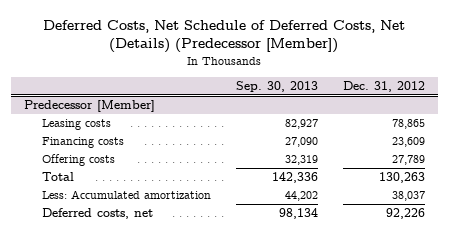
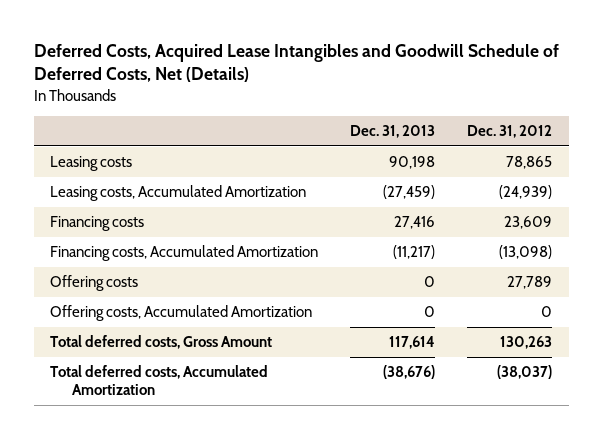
- Deferred Costs, Net Schedule of Deferred Costs, Net (Details) (Predecessor [Member])
+ Deferred Costs, Acquired Lease Intangibles and Goodwill Schedule of Deferred Costs, Net (Details)
- | Sep. 30, 2013 | Dec. 31, 2012
+ | Dec. 31, 2013 | Dec. 31, 2012
- Predecessor [Member]
+ Leasing costs, Accumulated Amortization | (27,459) | (24,939)
+ Financing costs, Accumulated Amortization | (11,217) | (13,098)
- Total | 142,336 | 130,263
- Less: Accumulated amortization | 44,202 | 38,037
- Deferred costs, net | 98,134 | 92,226
+ Offering costs, Accumulated Amortization | 0 | 0
+ Total deferred costs, Gross Amount | 117,614 | 130,263
+ Total deferred costs, Accumulated Amortization | (38,676) | (38,037)

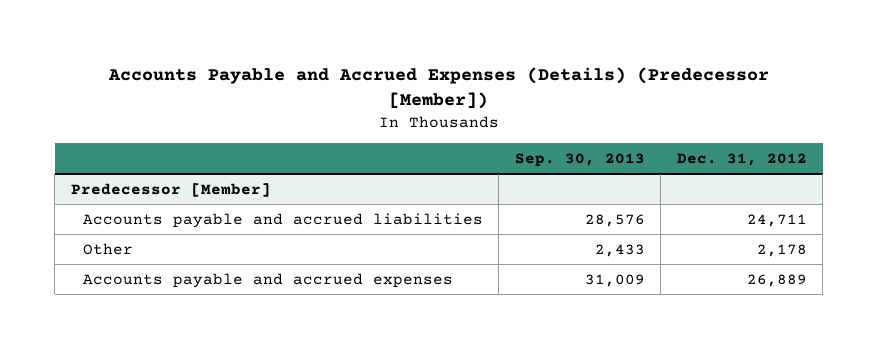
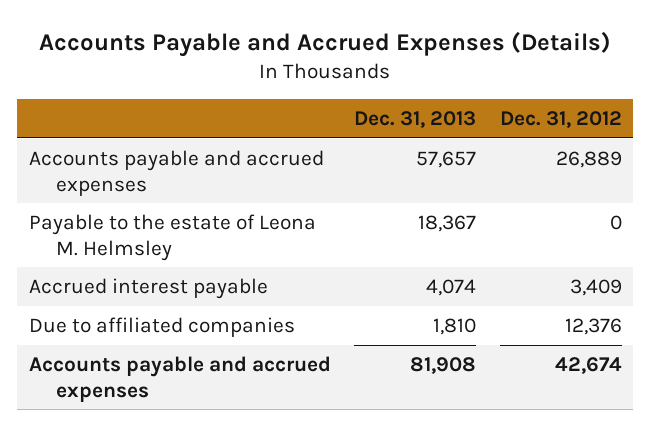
- Accounts Payable and Accrued Expenses (Details) (Predecessor [Member])
+ Accounts Payable and Accrued Expenses (Details)
- | Sep. 30, 2013 | Dec. 31, 2012
+ | Dec. 31, 2013 | Dec. 31, 2012
- Predecessor [Member]
- Accounts payable and accrued liabilities | 28,576 | 24,711
- Other | 2,433 | 2,178
+ Payable to the estate of Leona M. Helmsley | 18,367 | 0
+ Accrued interest payable | 4,074 | 3,409
+ Due to affiliated companies | 1,810 | 12,376
+ Accounts payable and accrued expenses | 81,908 | 42,674

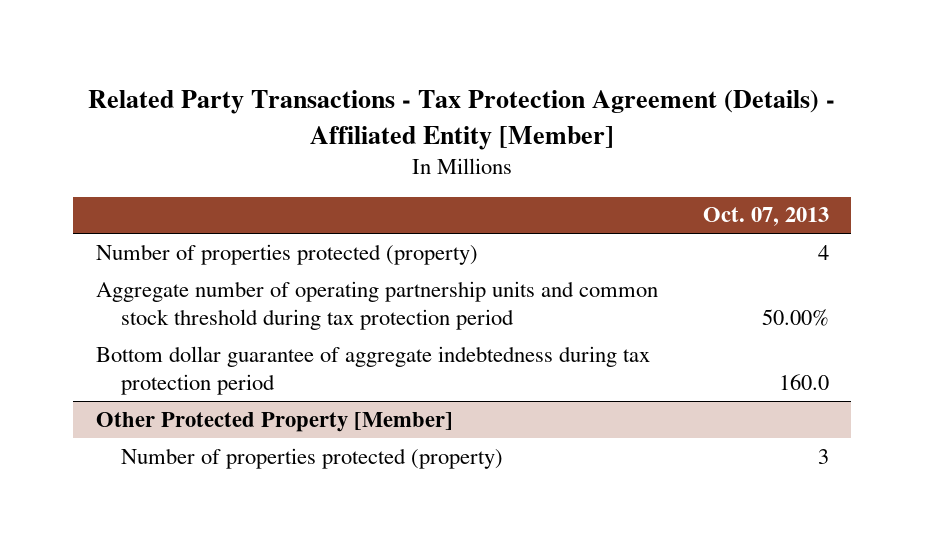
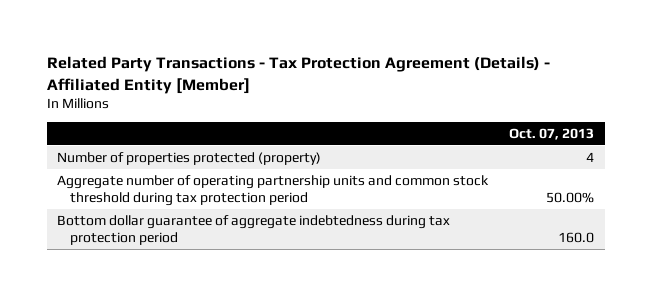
- Other Protected Property [Member]
- Number of properties protected (property) | 3

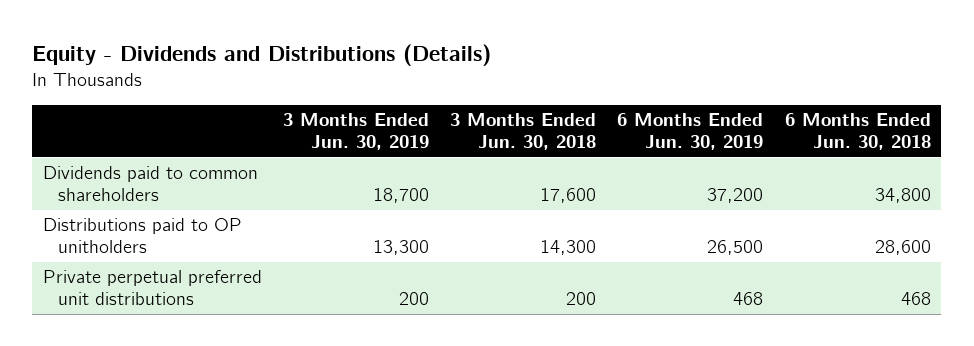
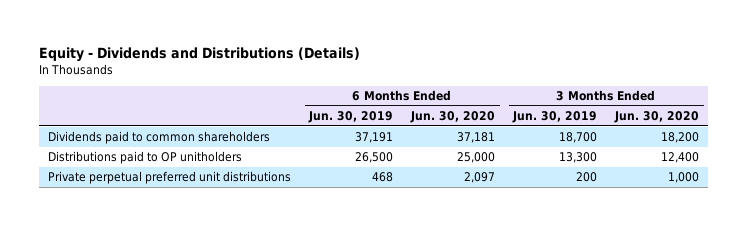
- | 3 Months Ended Jun. 30, 2019 | 3 Months Ended Jun. 30, 2018 | 6 Months Ended Jun. 30, 2019 | 6 Months Ended Jun. 30, 2018
+ | 6 Months Ended Jun. 30, 2019 | 6 Months Ended Jun. 30, 2020 | 3 Months Ended Jun. 30, 2019 | 3 Months Ended Jun. 30, 2020
- Dividends paid to common shareholders | 18,700 | 17,600 | 37,200 | 34,800
+ Dividends paid to common shareholders | 37,191 | 37,181 | 18,700 | 18,200

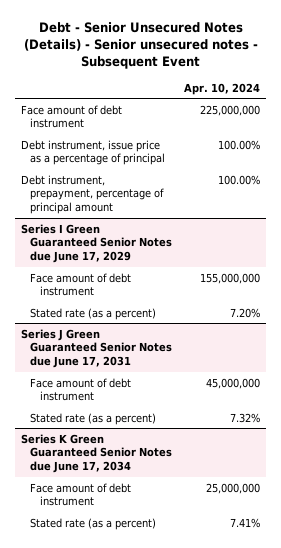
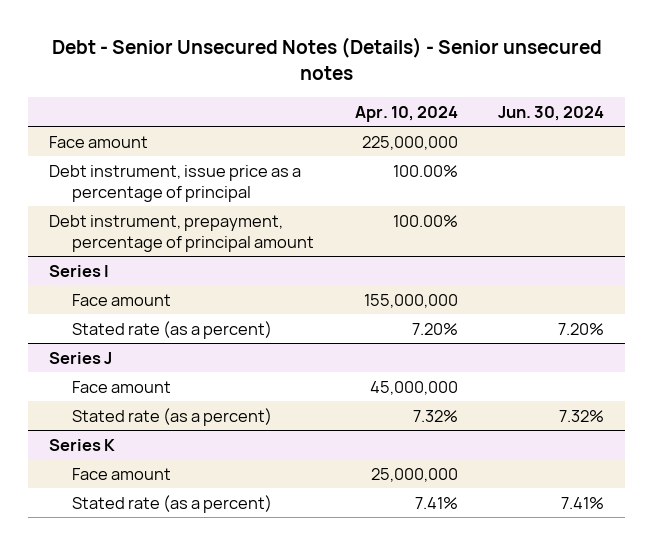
- Debt - Senior Unsecured Notes (Details) - Senior unsecured notes - Subsequent Event
+ Debt - Senior Unsecured Notes (Details) - Senior unsecured notes
- | Apr. 10, 2024
+ | Apr. 10, 2024 | Jun. 30, 2024
- Face amount of debt instrument | 225,000,000
+ Face amount | 225,000,000 |
- Series I Green Guaranteed Senior Notes due June 17, 2029
- Face amount of debt instrument | 155,000,000
+ Series I
+ Face amount | 155,000,000 |
- Series J Green Guaranteed Senior Notes due June 17, 2031
- Face amount of debt instrument | 45,000,000
+ Series J
+ Face amount | 45,000,000 |
- Series K Green Guaranteed Senior Notes due June 17, 2034
- Face amount of debt instrument | 25,000,000
+ Series K
+ Face amount | 25,000,000 |

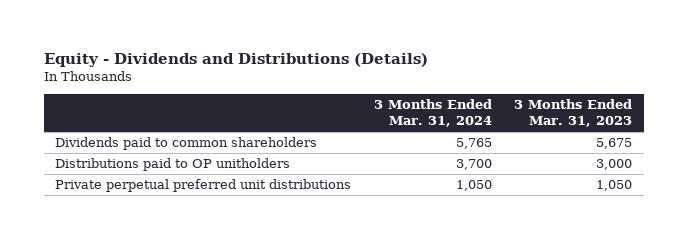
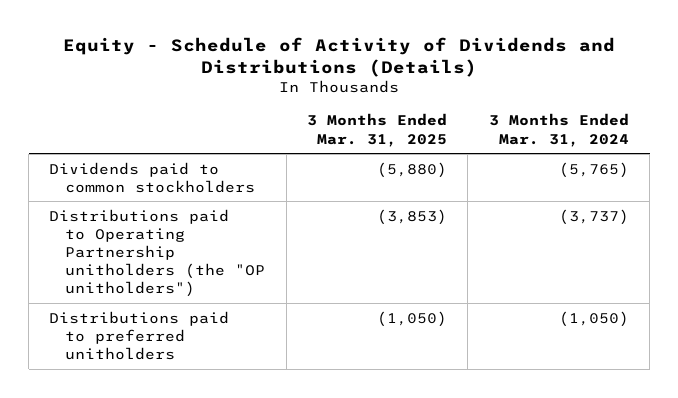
- Equity - Dividends and Distributions (Details)
+ Equity - Schedule of Activity of Dividends and Distributions (Details)
- | 3 Months Ended Mar. 31, 2024 | 3 Months Ended Mar. 31, 2023
+ | 3 Months Ended Mar. 31, 2025 | 3 Months Ended Mar. 31, 2024
- Dividends paid to common shareholders | 5,765 | 5,675
- Distributions paid to OP unitholders | 3,700 | 3,000
- Private perpetual preferred unit distributions | 1,050 | 1,050
+ Dividends paid to common stockholders | (5,880) | (5,765)
+ Distributions paid to Operating Partnership unitholders (the "OP unitholders") | (3,853) | (3,737)
+ Distributions paid to preferred unitholders | (1,050) | (1,050)

